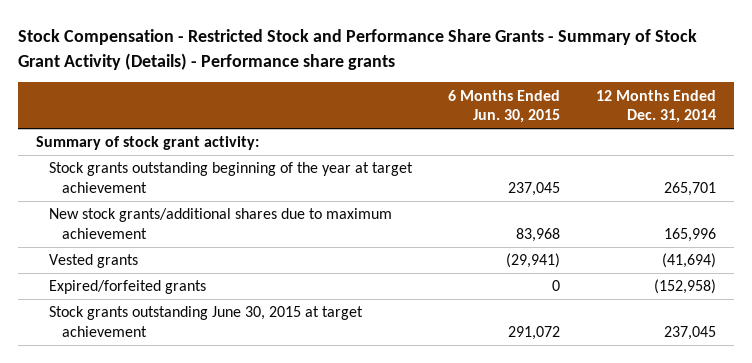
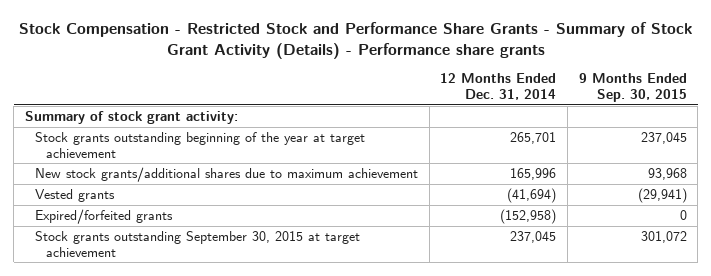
- | 6 Months Ended Jun. 30, 2015 | 12 Months Ended Dec. 31, 2014
+ | 12 Months Ended Dec. 31, 2014 | 9 Months Ended Sep. 30, 2015
- Stock grants outstanding June 30, 2015 at target achievement | 291,072 | 237,045
+ Stock grants outstanding September 30, 2015 at target achievement | 237,045 | 301,072

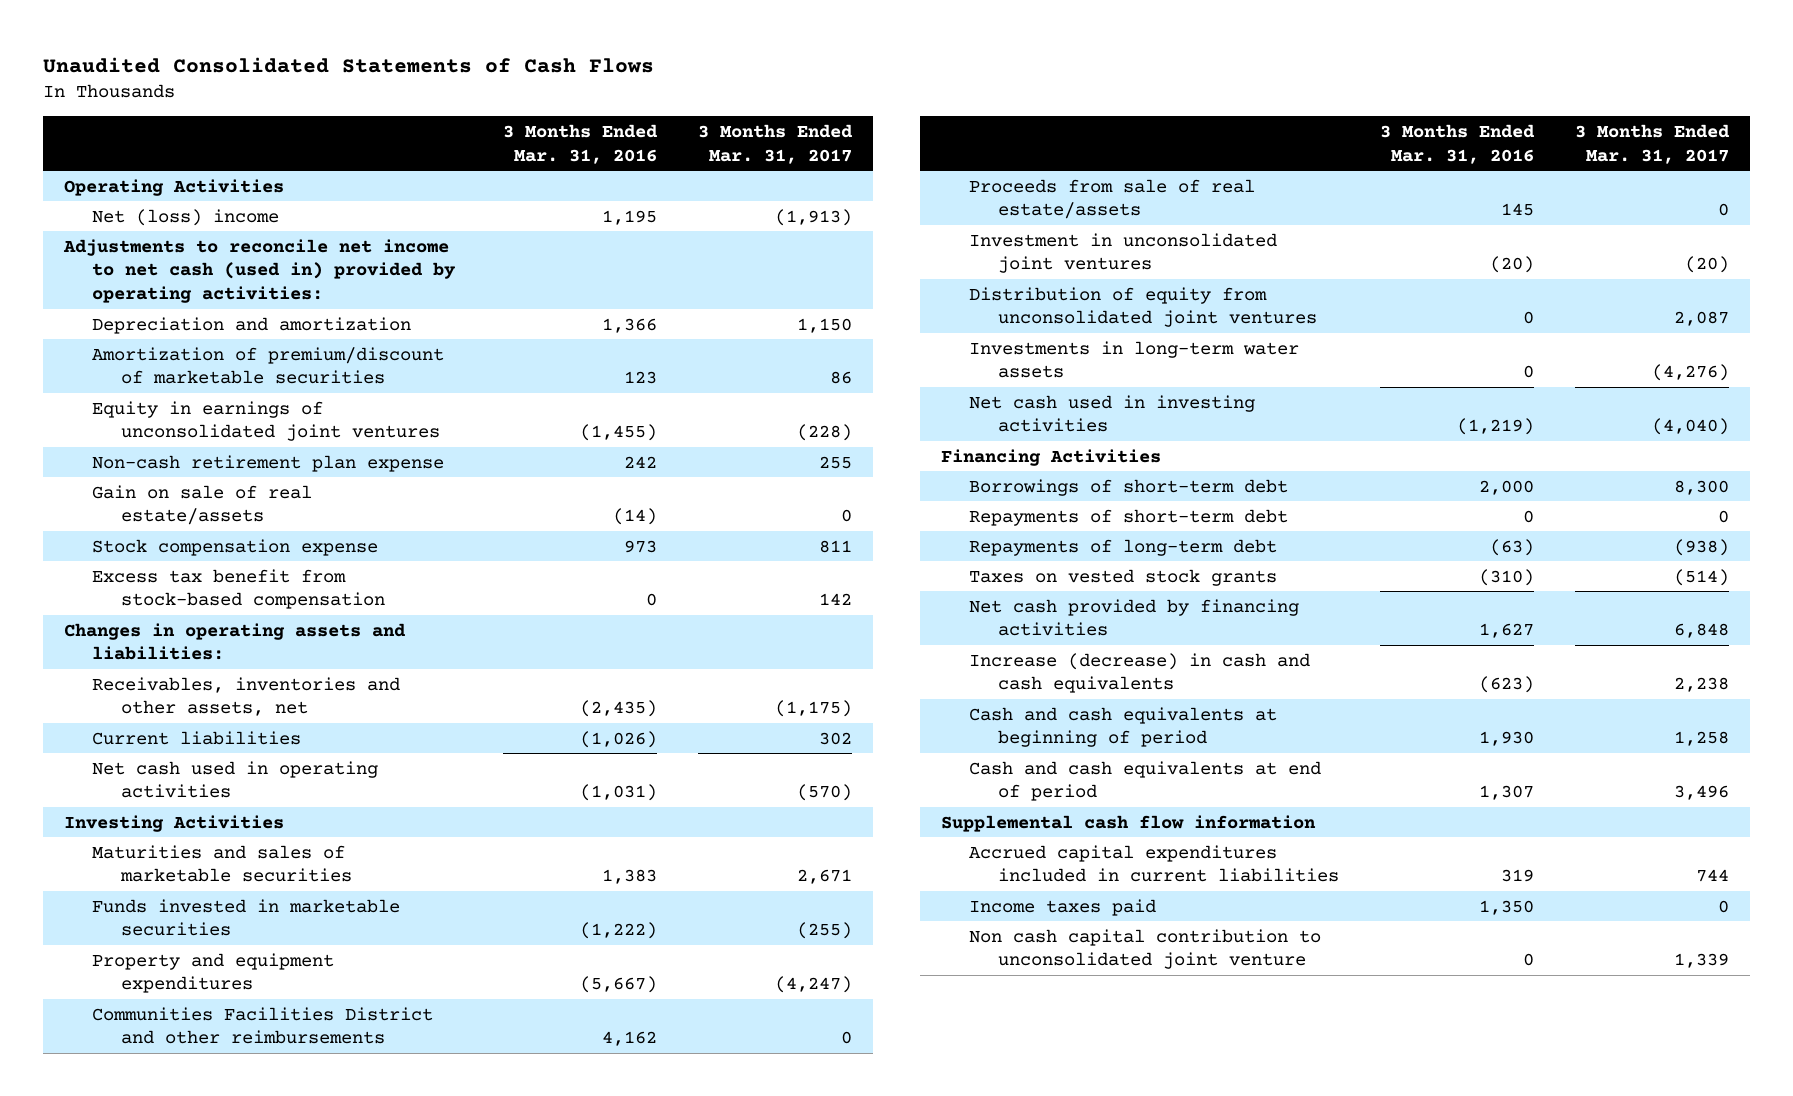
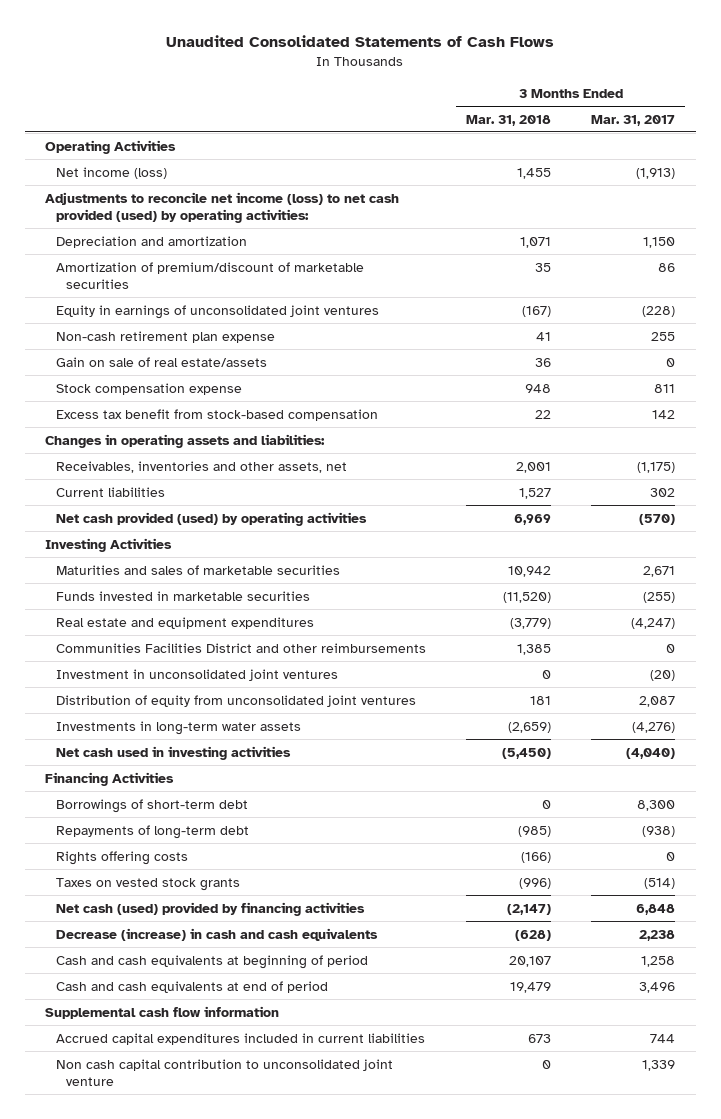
- | 3 Months Ended Mar. 31, 2016 | 3 Months Ended Mar. 31, 2017
+ | 3 Months Ended Mar. 31, 2018 | 3 Months Ended Mar. 31, 2017
- Net (loss) income | 1,195 | (1,913)
- Adjustments to reconcile net income to net cash (used in) provided by operating activities:
+ Net income (loss) | 1,455 | (1,913)
+ Adjustments to reconcile net income (loss) to net cash provided (used) by operating activities:
- Net cash used in operating activities | (1,031) | (570)
+ Net cash provided (used) by operating activities | 6,969 | (570)
- Property and equipment expenditures | (5,667) | (4,247)
+ Real estate and equipment expenditures | (3,779) | (4,247)
- Proceeds from sale of real estate/assets | 145 | 0
- Repayments of short-term debt | 0 | 0
+ Rights offering costs | (166) | 0
- Net cash provided by financing activities | 1,627 | 6,848
- Increase (decrease) in cash and cash equivalents | (623) | 2,238
+ Net cash (used) provided by financing activities | (2,147) | 6,848
+ Decrease (increase) in cash and cash equivalents | (628) | 2,238
- Income taxes paid | 1,350 | 0

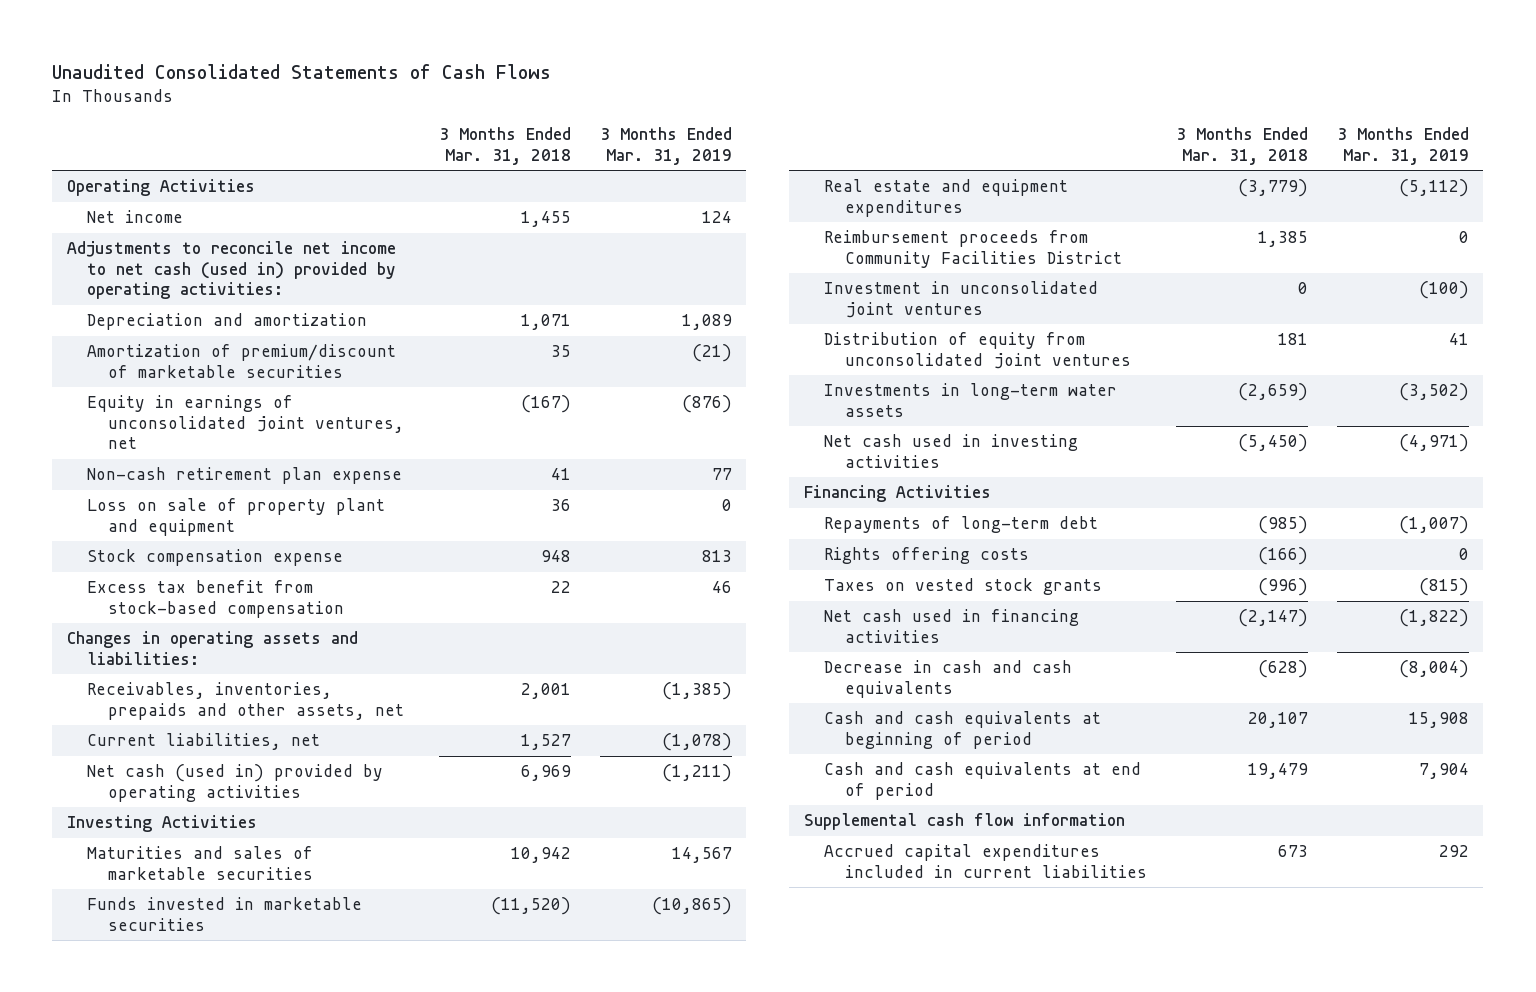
- | 3 Months Ended Mar. 31, 2018 | 3 Months Ended Mar. 31, 2017
+ | 3 Months Ended Mar. 31, 2018 | 3 Months Ended Mar. 31, 2019
- Net income (loss) | 1,455 | (1,913)
- Adjustments to reconcile net income (loss) to net cash provided (used) by operating activities:
+ Net income | 1,455 | 124
+ Adjustments to reconcile net income to net cash (used in) provided by operating activities:
- Equity in earnings of unconsolidated joint ventures | (167) | (228)
+ Equity in earnings of unconsolidated joint ventures, net | (167) | (876)
- Gain on sale of real estate/assets | 36 | 0
+ Loss on sale of property plant and equipment | 36 | 0
- Receivables, inventories and other assets, net | 2,001 | (1,175)
- Current liabilities | 1,527 | 302
- Net cash provided (used) by operating activities | 6,969 | (570)
+ Receivables, inventories, prepaids and other assets, net | 2,001 | (1,385)
+ Current liabilities, net | 1,527 | (1,078)
+ Net cash (used in) provided by operating activities | 6,969 | (1,211)
- Communities Facilities District and other reimbursements | 1,385 | 0
+ Reimbursement proceeds from Community Facilities District | 1,385 | 0
- Borrowings of short-term debt | 0 | 8,300
- Net cash (used) provided by financing activities | (2,147) | 6,848
- Decrease (increase) in cash and cash equivalents | (628) | 2,238
+ Net cash used in financing activities | (2,147) | (1,822)
+ Decrease in cash and cash equivalents | (628) | (8,004)
- Non cash capital contribution to unconsolidated joint venture | 0 | 1,339

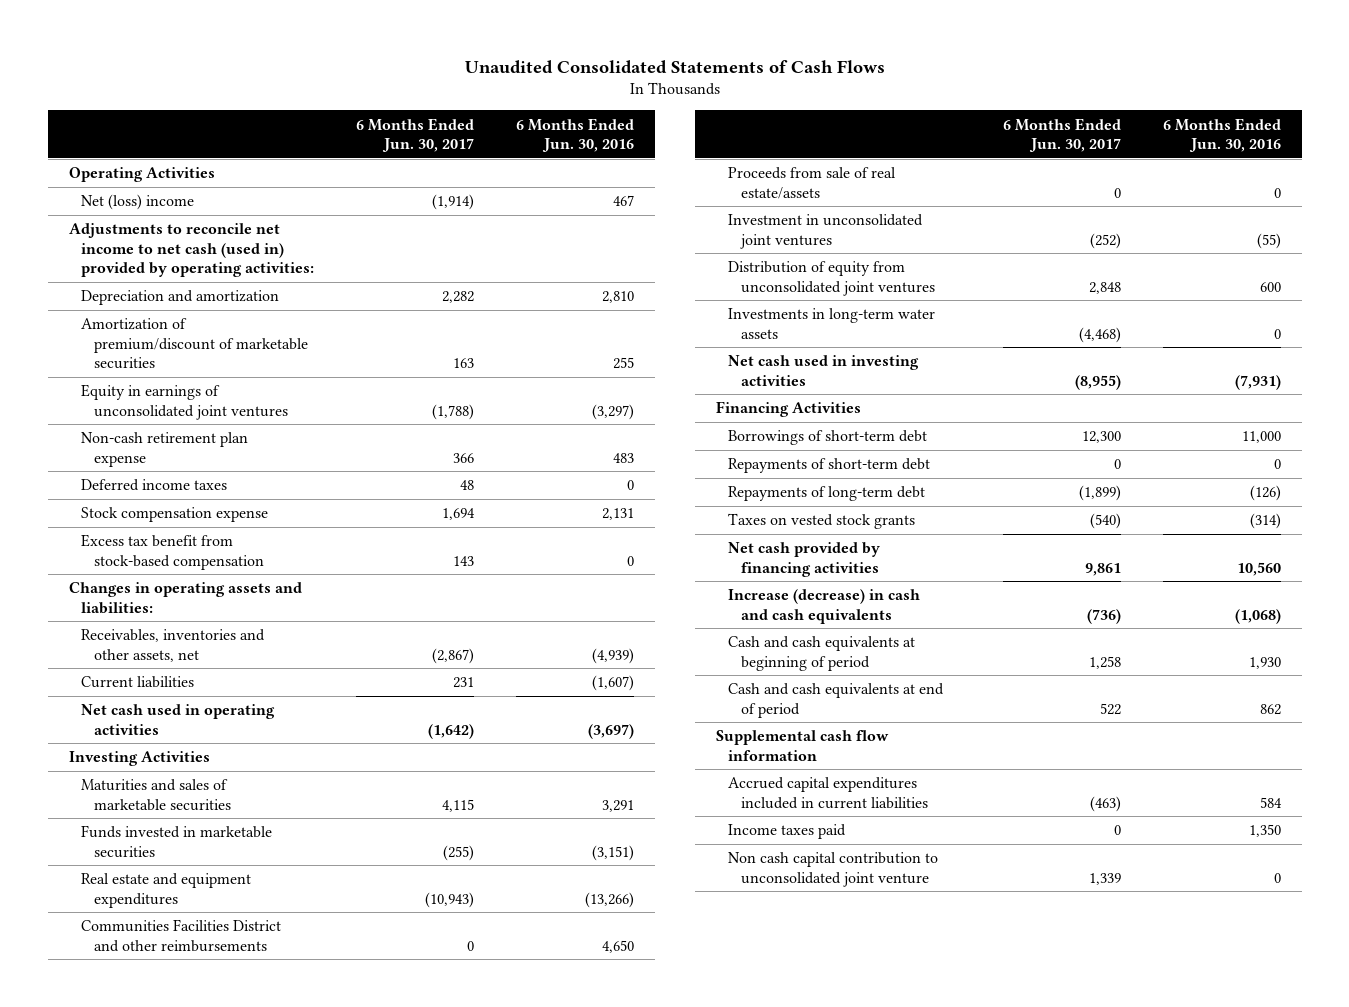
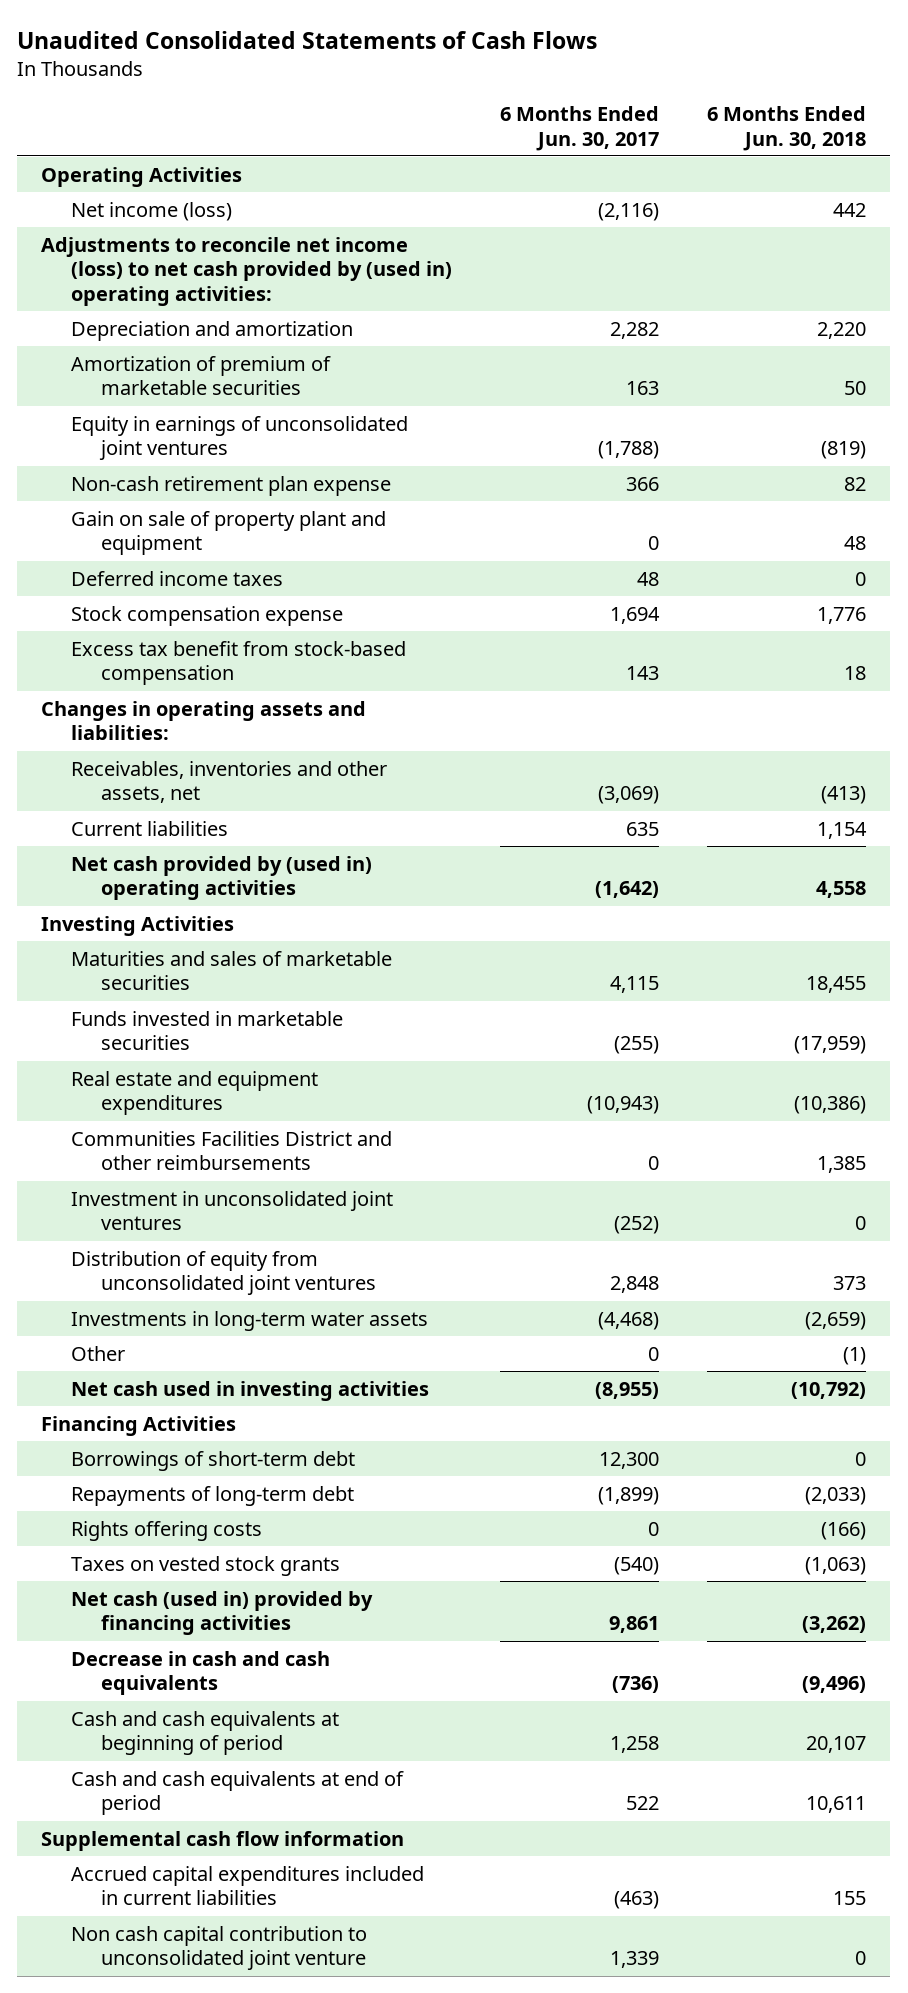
- | 6 Months Ended Jun. 30, 2017 | 6 Months Ended Jun. 30, 2016
+ | 6 Months Ended Jun. 30, 2017 | 6 Months Ended Jun. 30, 2018
- Net (loss) income | (1,914) | 467
- Adjustments to reconcile net income to net cash (used in) provided by operating activities:
+ Net income (loss) | (2,116) | 442
+ Adjustments to reconcile net income (loss) to net cash provided by (used in) operating activities:
- Amortization of premium/discount of marketable securities | 163 | 255
+ Amortization of premium of marketable securities | 163 | 50
+ Gain on sale of property plant and equipment | 0 | 48
- Receivables, inventories and other assets, net | (2,867) | (4,939)
- Current liabilities | 231 | (1,607)
- Net cash used in operating activities | (1,642) | (3,697)
+ Receivables, inventories and other assets, net | (3,069) | (413)
+ Current liabilities | 635 | 1,154
+ Net cash provided by (used in) operating activities | (1,642) | 4,558
- Proceeds from sale of real estate/assets | 0 | 0
+ Other | 0 | (1)
- Repayments of short-term debt | 0 | 0
+ Rights offering costs | 0 | (166)
- Net cash provided by financing activities | 9,861 | 10,560
- Increase (decrease) in cash and cash equivalents | (736) | (1,068)
+ Net cash (used in) provided by financing activities | 9,861 | (3,262)
+ Decrease in cash and cash equivalents | (736) | (9,496)
- Income taxes paid | 0 | 1,350

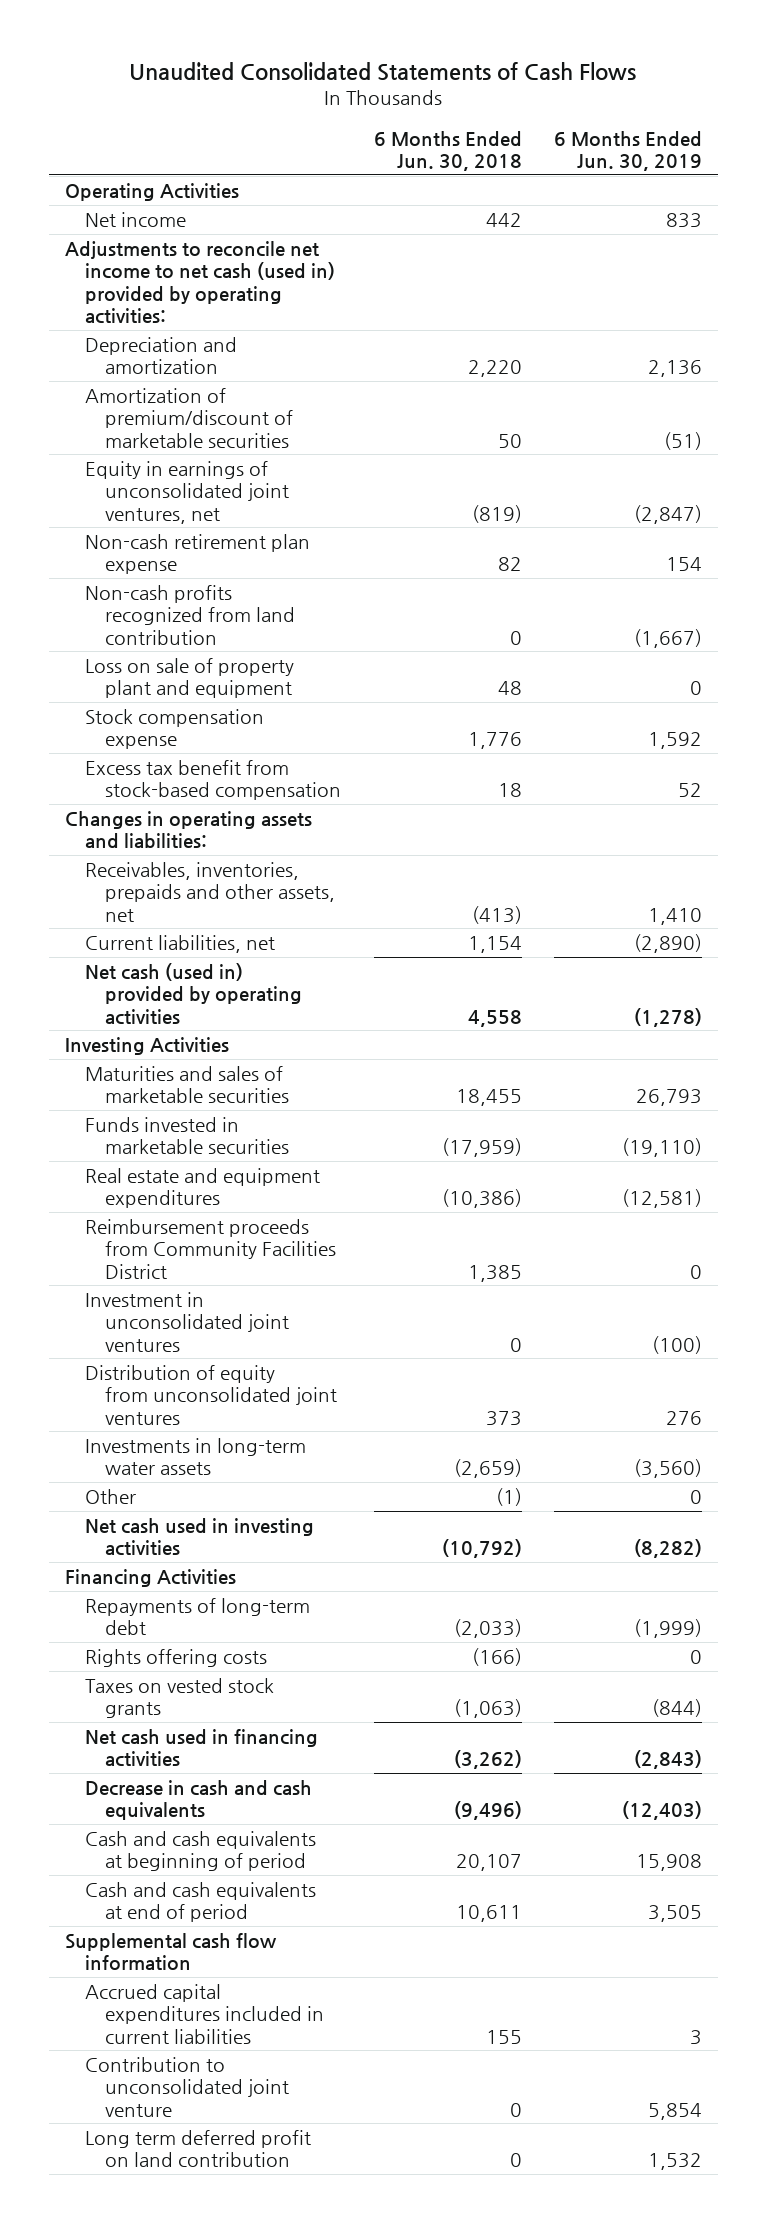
- | 6 Months Ended Jun. 30, 2017 | 6 Months Ended Jun. 30, 2018
+ | 6 Months Ended Jun. 30, 2018 | 6 Months Ended Jun. 30, 2019
- Net income (loss) | (2,116) | 442
- Adjustments to reconcile net income (loss) to net cash provided by (used in) operating activities:
+ Net income | 442 | 833
+ Adjustments to reconcile net income to net cash (used in) provided by operating activities:
- Amortization of premium of marketable securities | 163 | 50
- Equity in earnings of unconsolidated joint ventures | (1,788) | (819)
+ Amortization of premium/discount of marketable securities | 50 | (51)
+ Equity in earnings of unconsolidated joint ventures, net | (819) | (2,847)
- Gain on sale of property plant and equipment | 0 | 48
- Deferred income taxes | 48 | 0
+ Non-cash profits recognized from land contribution | 0 | (1,667)
+ Loss on sale of property plant and equipment | 48 | 0
- Receivables, inventories and other assets, net | (3,069) | (413)
- Current liabilities | 635 | 1,154
- Net cash provided by (used in) operating activities | (1,642) | 4,558
+ Receivables, inventories, prepaids and other assets, net | (413) | 1,410
+ Current liabilities, net | 1,154 | (2,890)
+ Net cash (used in) provided by operating activities | 4,558 | (1,278)
- Communities Facilities District and other reimbursements | 0 | 1,385
+ Reimbursement proceeds from Community Facilities District | 1,385 | 0
- Borrowings of short-term debt | 12,300 | 0
- Net cash (used in) provided by financing activities | 9,861 | (3,262)
+ Net cash used in financing activities | (3,262) | (2,843)
- Non cash capital contribution to unconsolidated joint venture | 1,339 | 0
+ Contribution to unconsolidated joint venture | 0 | 5,854
+ Long term deferred profit on land contribution | 0 | 1,532

